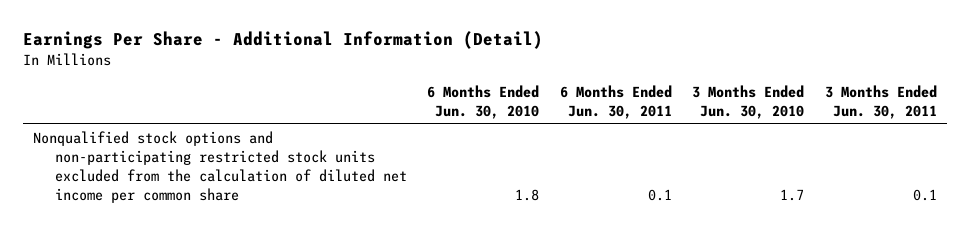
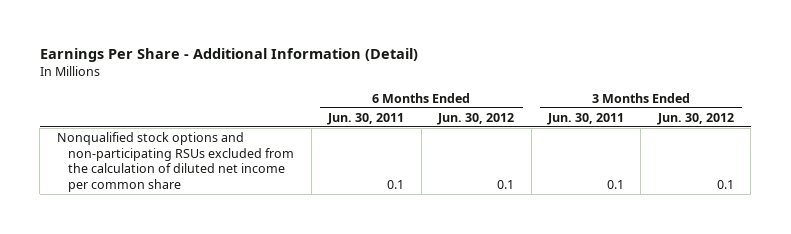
- | 6 Months Ended Jun. 30, 2010 | 6 Months Ended Jun. 30, 2011 | 3 Months Ended Jun. 30, 2010 | 3 Months Ended Jun. 30, 2011
+ | 6 Months Ended Jun. 30, 2011 | 6 Months Ended Jun. 30, 2012 | 3 Months Ended Jun. 30, 2011 | 3 Months Ended Jun. 30, 2012
- Nonqualified stock options and non-participating restricted stock units excluded from the calculation of diluted net income per common share | 1.8 | 0.1 | 1.7 | 0.1
+ Nonqualified stock options and non-participating RSUs excluded from the calculation of diluted net income per common share | 0.1 | 0.1 | 0.1 | 0.1

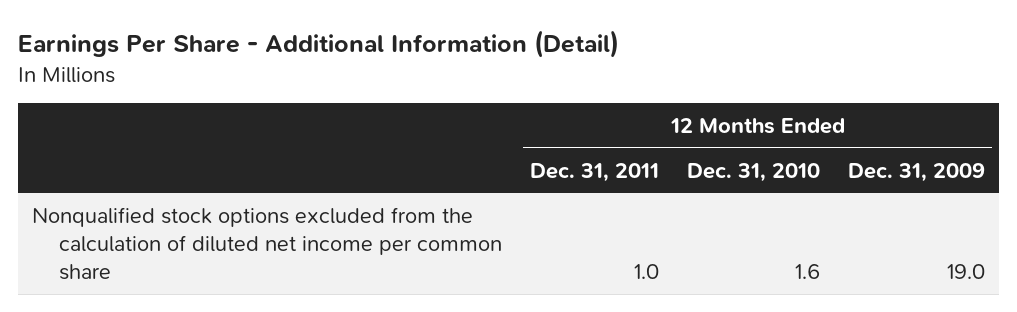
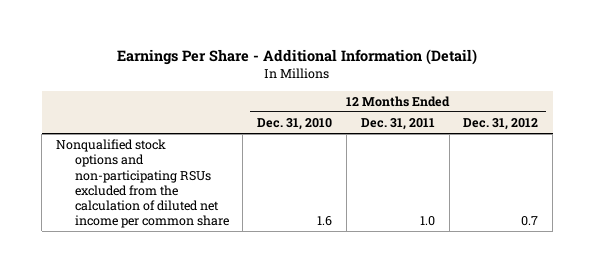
- | 12 Months Ended Dec. 31, 2011 | 12 Months Ended Dec. 31, 2010 | 12 Months Ended Dec. 31, 2009
+ | 12 Months Ended Dec. 31, 2010 | 12 Months Ended Dec. 31, 2011 | 12 Months Ended Dec. 31, 2012
- Nonqualified stock options excluded from the calculation of diluted net income per common share | 1.0 | 1.6 | 19.0
+ Nonqualified stock options and non-participating RSUs excluded from the calculation of diluted net income per common share | 1.6 | 1.0 | 0.7

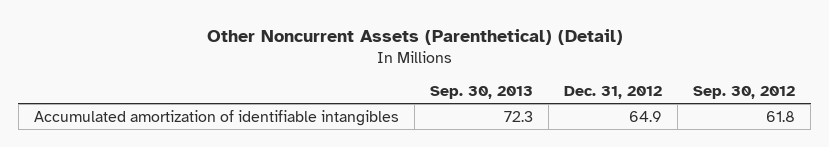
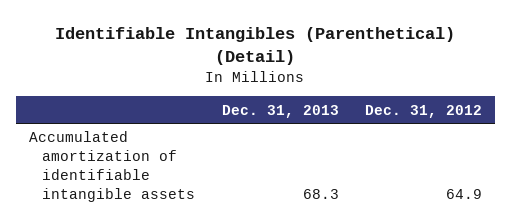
- Other Noncurrent Assets (Parenthetical) (Detail)
+ Identifiable Intangibles (Parenthetical) (Detail)
- | Sep. 30, 2013 | Dec. 31, 2012 | Sep. 30, 2012
+ | Dec. 31, 2013 | Dec. 31, 2012
- Accumulated amortization of identifiable intangibles | 72.3 | 64.9 | 61.8
+ Accumulated amortization of identifiable intangible assets | 68.3 | 64.9

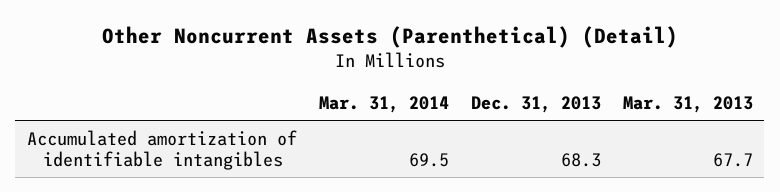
- Identifiable Intangibles (Parenthetical) (Detail)
+ Other Noncurrent Assets (Parenthetical) (Detail)
- | Dec. 31, 2013 | Dec. 31, 2012
+ | Mar. 31, 2014 | Dec. 31, 2013 | Mar. 31, 2013
- Accumulated amortization of identifiable intangible assets | 68.3 | 64.9
+ Accumulated amortization of identifiable intangibles | 69.5 | 68.3 | 67.7

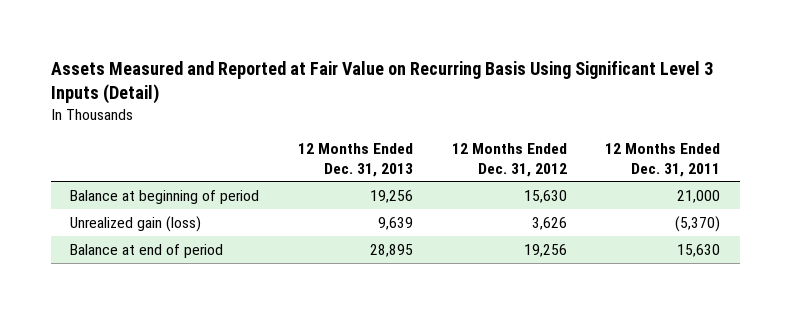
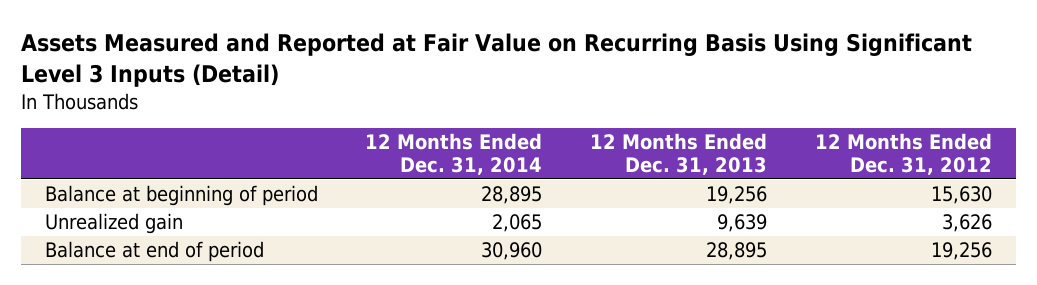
- | 12 Months Ended Dec. 31, 2013 | 12 Months Ended Dec. 31, 2012 | 12 Months Ended Dec. 31, 2011
+ | 12 Months Ended Dec. 31, 2014 | 12 Months Ended Dec. 31, 2013 | 12 Months Ended Dec. 31, 2012
- Unrealized gain (loss) | 9,639 | 3,626 | (5,370)
+ Unrealized gain | 2,065 | 9,639 | 3,626

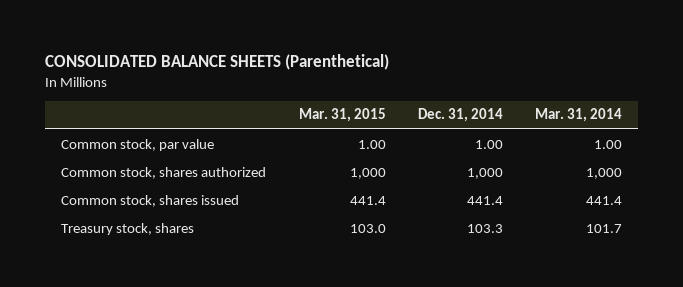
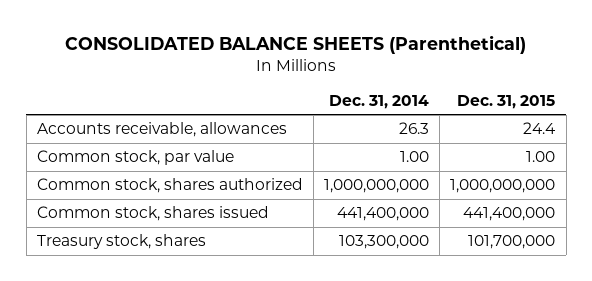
- | Mar. 31, 2015 | Dec. 31, 2014 | Mar. 31, 2014
+ | Dec. 31, 2014 | Dec. 31, 2015
+ Accounts receivable, allowances | 26.3 | 24.4
- Common stock, shares authorized | 1,000 | 1,000 | 1,000
- Common stock, shares issued | 441.4 | 441.4 | 441.4
- Treasury stock, shares | 103.0 | 103.3 | 101.7
+ Common stock, shares authorized | 1,000,000,000 | 1,000,000,000
+ Common stock, shares issued | 441,400,000 | 441,400,000
+ Treasury stock, shares | 103,300,000 | 101,700,000

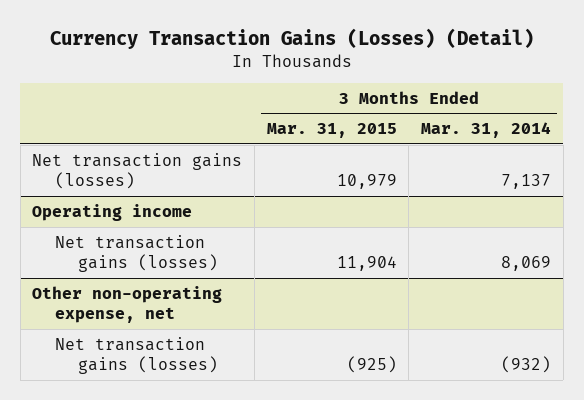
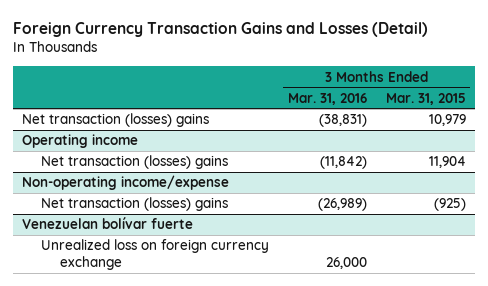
- Currency Transaction Gains (Losses) (Detail)
+ Foreign Currency Transaction Gains and Losses (Detail)
- | 3 Months Ended Mar. 31, 2015 | 3 Months Ended Mar. 31, 2014
+ | 3 Months Ended Mar. 31, 2016 | 3 Months Ended Mar. 31, 2015
- Net transaction gains (losses) | 10,979 | 7,137
+ Net transaction (losses) gains | (38,831) | 10,979
@ Operating income
- Net transaction gains (losses) | 11,904 | 8,069
- Other non-operating expense, net
- Net transaction gains (losses) | (925) | (932)
@ Operating income
+ Net transaction (losses) gains | (11,842) | 11,904
+ Non-operating income/expense
+ Net transaction (losses) gains | (26,989) | (925)
+ Venezuelan bolívar fuerte
+ Unrealized loss on foreign currency exchange | 26,000 |

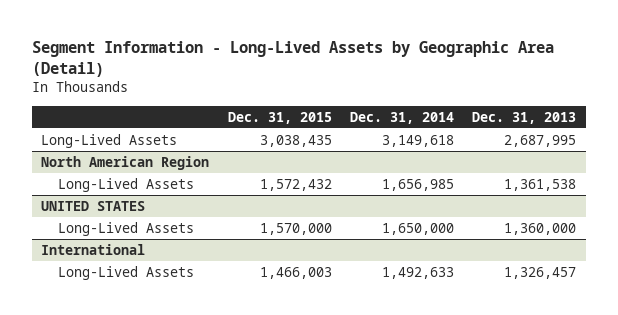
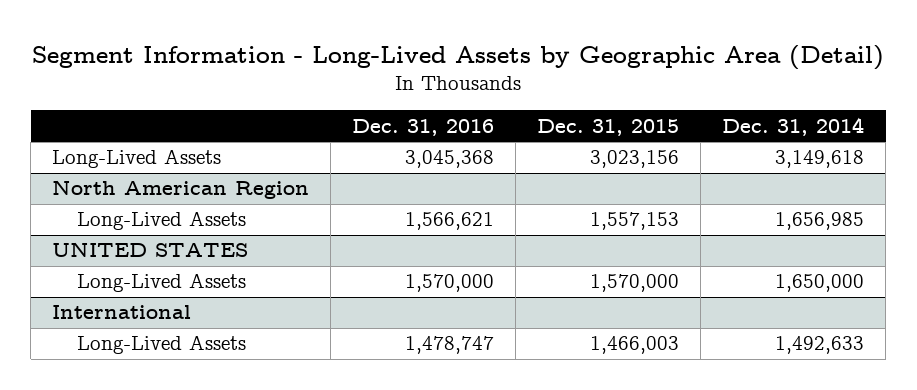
- | Dec. 31, 2015 | Dec. 31, 2014 | Dec. 31, 2013
+ | Dec. 31, 2016 | Dec. 31, 2015 | Dec. 31, 2014
- Long-Lived Assets | 3,038,435 | 3,149,618 | 2,687,995
+ Long-Lived Assets | 3,045,368 | 3,023,156 | 3,149,618
@ North American Region
- Long-Lived Assets | 1,572,432 | 1,656,985 | 1,361,538
+ Long-Lived Assets | 1,566,621 | 1,557,153 | 1,656,985

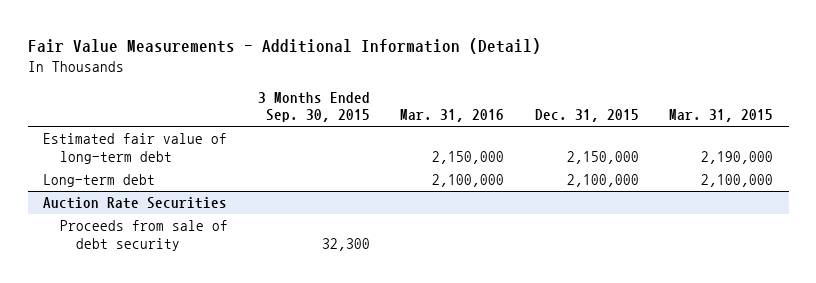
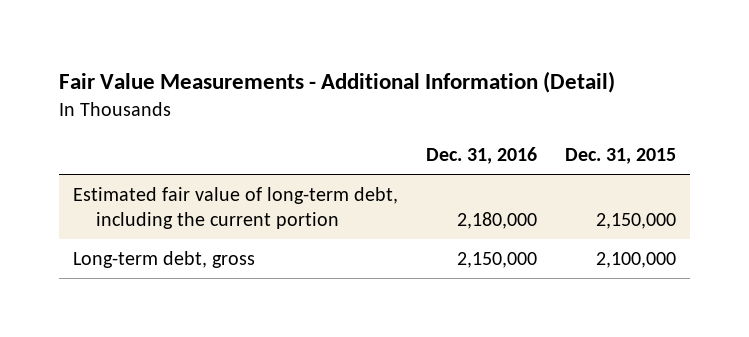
- | 3 Months Ended Sep. 30, 2015 | Mar. 31, 2016 | Dec. 31, 2015 | Mar. 31, 2015
+ | Dec. 31, 2016 | Dec. 31, 2015
- Estimated fair value of long-term debt | | 2,150,000 | 2,150,000 | 2,190,000
- Long-term debt | | 2,100,000 | 2,100,000 | 2,100,000
- Auction Rate Securities
- Proceeds from sale of debt security | 32,300 | | |
+ Estimated fair value of long-term debt, including the current portion | 2,180,000 | 2,150,000
+ Long-term debt, gross | 2,150,000 | 2,100,000

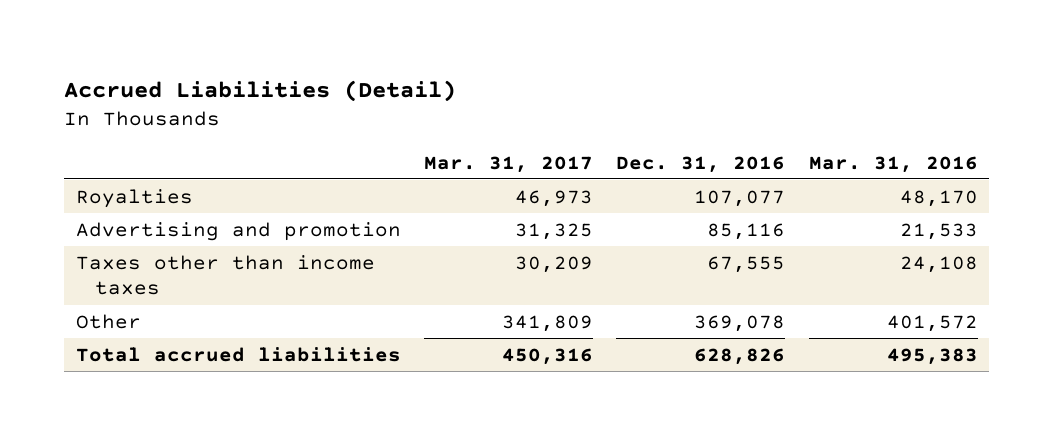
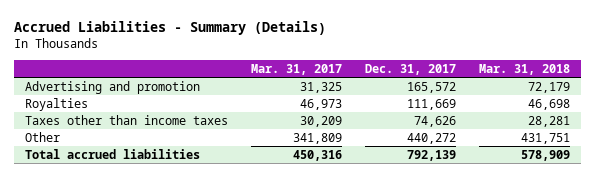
- Accrued Liabilities (Detail)
+ Accrued Liabilities - Summary (Details)
- | Mar. 31, 2017 | Dec. 31, 2016 | Mar. 31, 2016
+ | Mar. 31, 2017 | Dec. 31, 2017 | Mar. 31, 2018
moved down: Royalties | 46,973 | 111,669 | 46,698

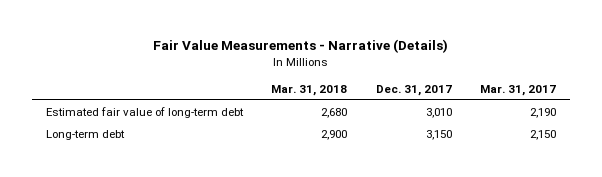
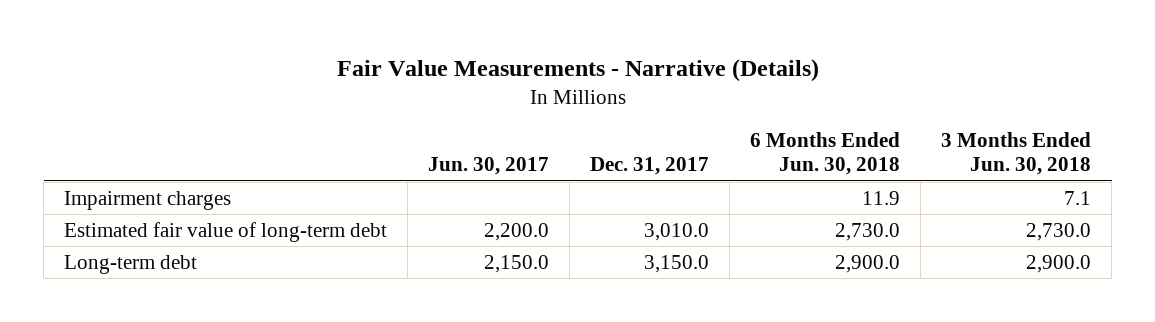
- | Mar. 31, 2018 | Dec. 31, 2017 | Mar. 31, 2017
+ | Jun. 30, 2017 | Dec. 31, 2017 | 6 Months Ended Jun. 30, 2018 | 3 Months Ended Jun. 30, 2018
- Estimated fair value of long-term debt | 2,680 | 3,010 | 2,190
- Long-term debt | 2,900 | 3,150 | 2,150
+ Impairment charges | | | 11.9 | 7.1
+ Estimated fair value of long-term debt | 2,200.0 | 3,010.0 | 2,730.0 | 2,730.0
+ Long-term debt | 2,150.0 | 3,150.0 | 2,900.0 | 2,900.0

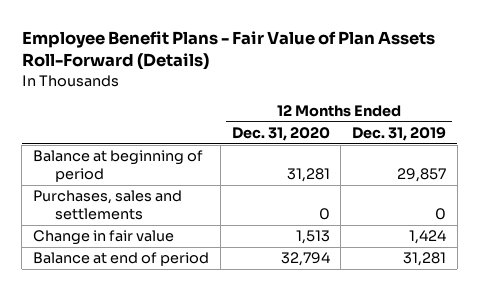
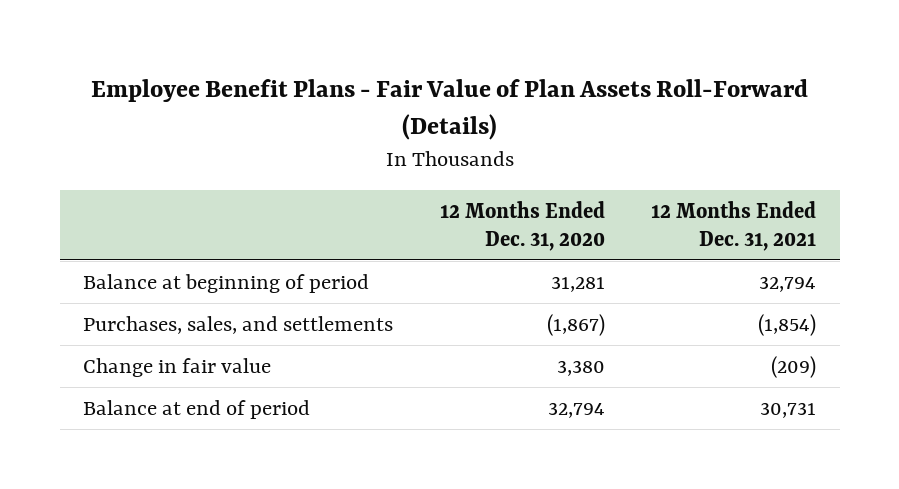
- | 12 Months Ended Dec. 31, 2020 | 12 Months Ended Dec. 31, 2019
+ | 12 Months Ended Dec. 31, 2020 | 12 Months Ended Dec. 31, 2021
- Purchases, sales and settlements | 0 | 0
- Change in fair value | 1,513 | 1,424
+ Purchases, sales, and settlements | (1,867) | (1,854)
+ Change in fair value | 3,380 | (209)

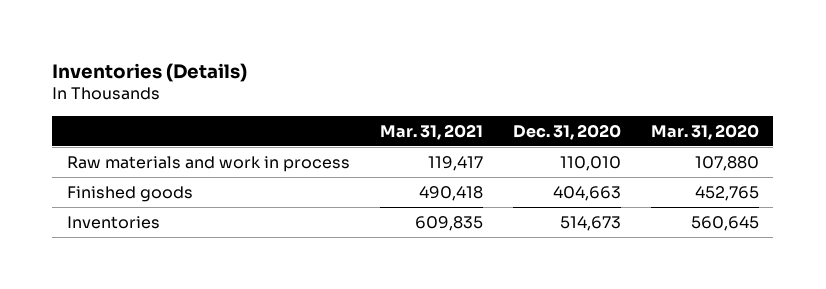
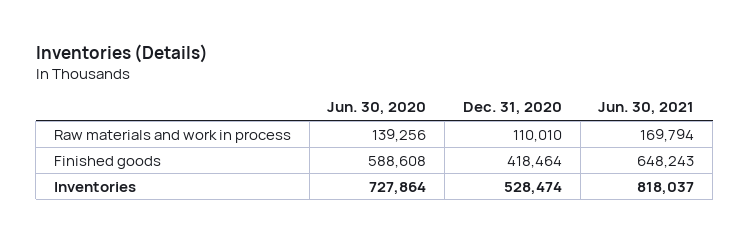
- | Mar. 31, 2021 | Dec. 31, 2020 | Mar. 31, 2020
+ | Jun. 30, 2020 | Dec. 31, 2020 | Jun. 30, 2021
- Finished goods | 490,418 | 404,663 | 452,765
- Inventories | 609,835 | 514,673 | 560,645
+ Finished goods | 588,608 | 418,464 | 648,243
+ Inventories | 727,864 | 528,474 | 818,037

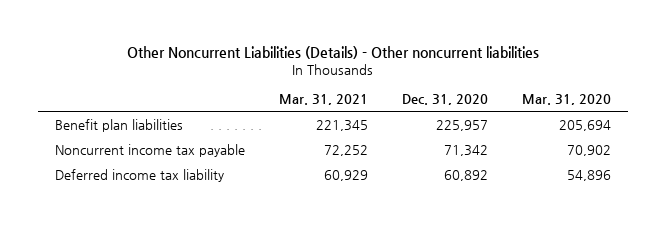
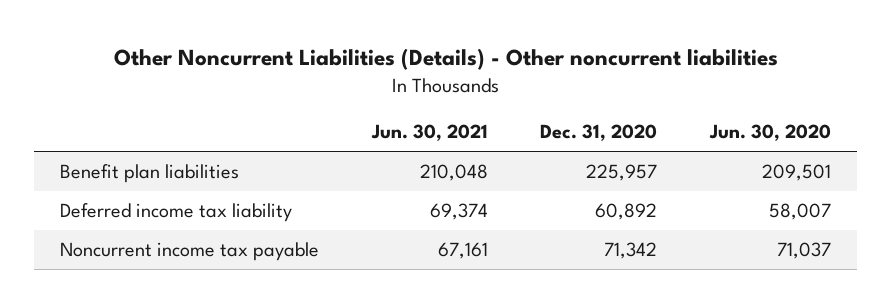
- | Mar. 31, 2021 | Dec. 31, 2020 | Mar. 31, 2020
+ | Jun. 30, 2021 | Dec. 31, 2020 | Jun. 30, 2020
moved down: Noncurrent income tax payable | 67,161 | 71,342 | 71,037

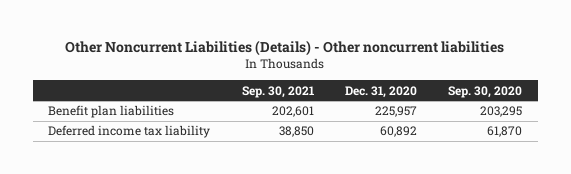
- | Jun. 30, 2021 | Dec. 31, 2020 | Jun. 30, 2020
+ | Sep. 30, 2021 | Dec. 31, 2020 | Sep. 30, 2020
- Noncurrent income tax payable | 67,161 | 71,342 | 71,037

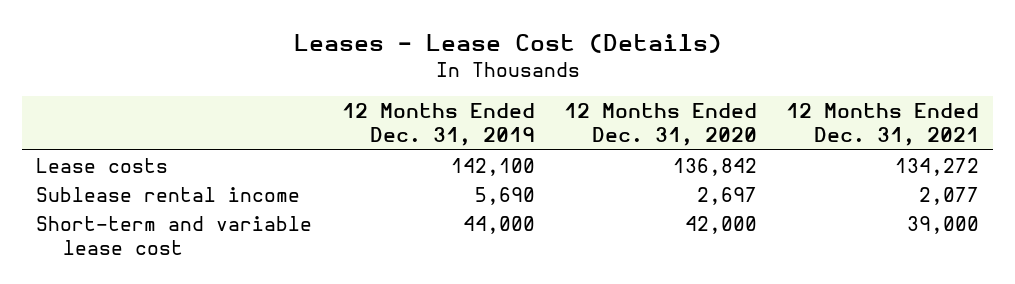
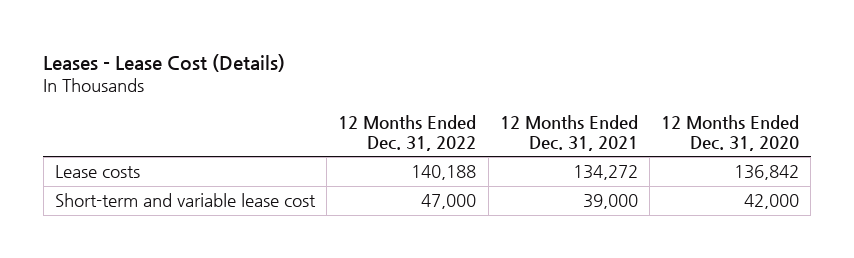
- | 12 Months Ended Dec. 31, 2019 | 12 Months Ended Dec. 31, 2020 | 12 Months Ended Dec. 31, 2021
+ | 12 Months Ended Dec. 31, 2022 | 12 Months Ended Dec. 31, 2021 | 12 Months Ended Dec. 31, 2020
- Sublease rental income | 5,690 | 2,697 | 2,077

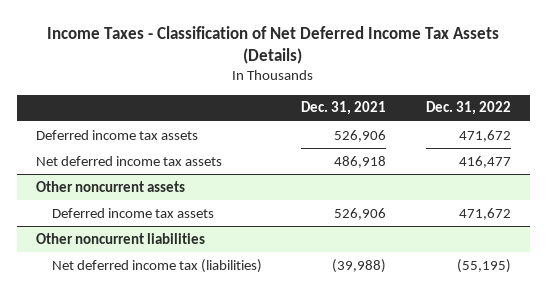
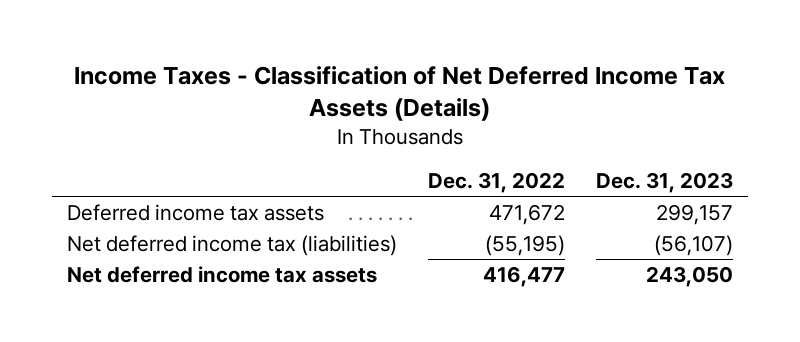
- | Dec. 31, 2021 | Dec. 31, 2022
+ | Dec. 31, 2022 | Dec. 31, 2023
- Other noncurrent assets
- Deferred income tax assets | 526,906 | 471,672
- Other noncurrent liabilities
moved down: Net deferred income tax assets | 416,477 | 243,050

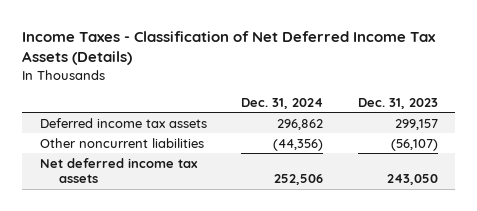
- | Dec. 31, 2022 | Dec. 31, 2023
+ | Dec. 31, 2024 | Dec. 31, 2023
- Net deferred income tax (liabilities) | (55,195) | (56,107)
+ Other noncurrent liabilities | (44,356) | (56,107)

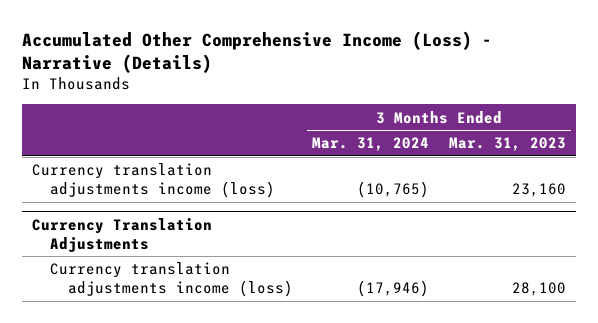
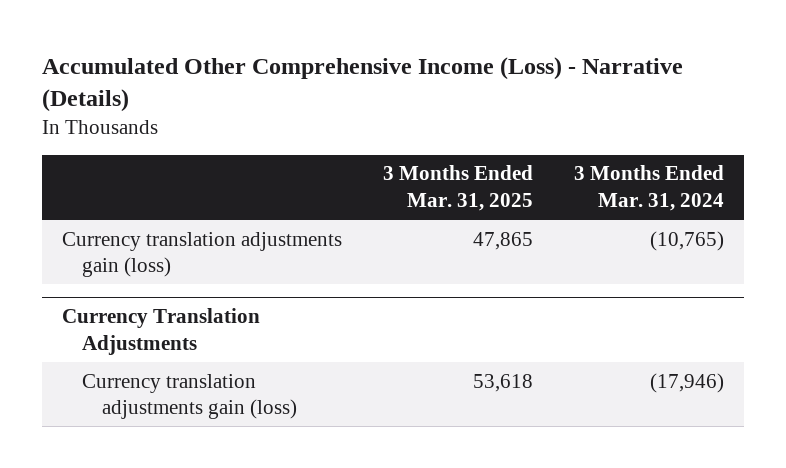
- | 3 Months Ended Mar. 31, 2024 | 3 Months Ended Mar. 31, 2023
+ | 3 Months Ended Mar. 31, 2025 | 3 Months Ended Mar. 31, 2024
- Currency translation adjustments income (loss) | (10,765) | 23,160
+ Currency translation adjustments gain (loss) | 47,865 | (10,765)
@ Currency Translation Adjustments
- Currency translation adjustments income (loss) | (17,946) | 28,100
+ Currency translation adjustments gain (loss) | 53,618 | (17,946)

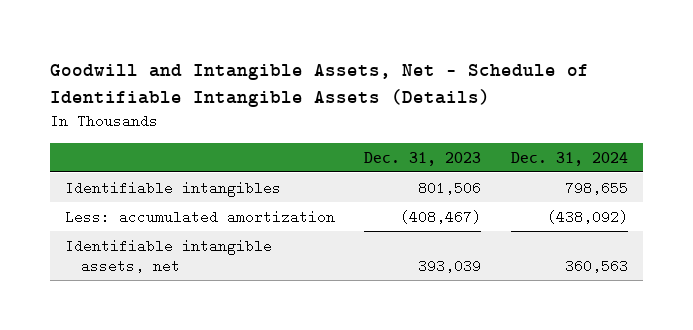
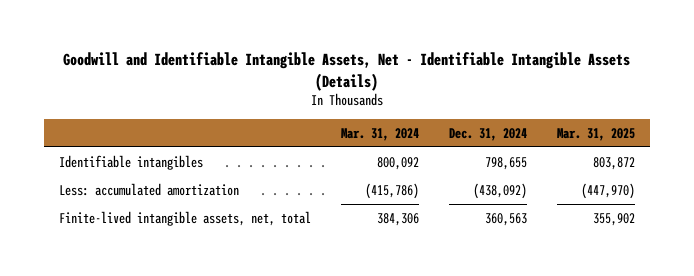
- Goodwill and Intangible Assets, Net - Schedule of Identifiable Intangible Assets (Details)
+ Goodwill and Identifiable Intangible Assets, Net - Identifiable Intangible Assets (Details)
- | Dec. 31, 2023 | Dec. 31, 2024
+ | Mar. 31, 2024 | Dec. 31, 2024 | Mar. 31, 2025
- Identifiable intangible assets, net | 393,039 | 360,563
+ Finite-lived intangible assets, net, total | 384,306 | 360,563 | 355,902

